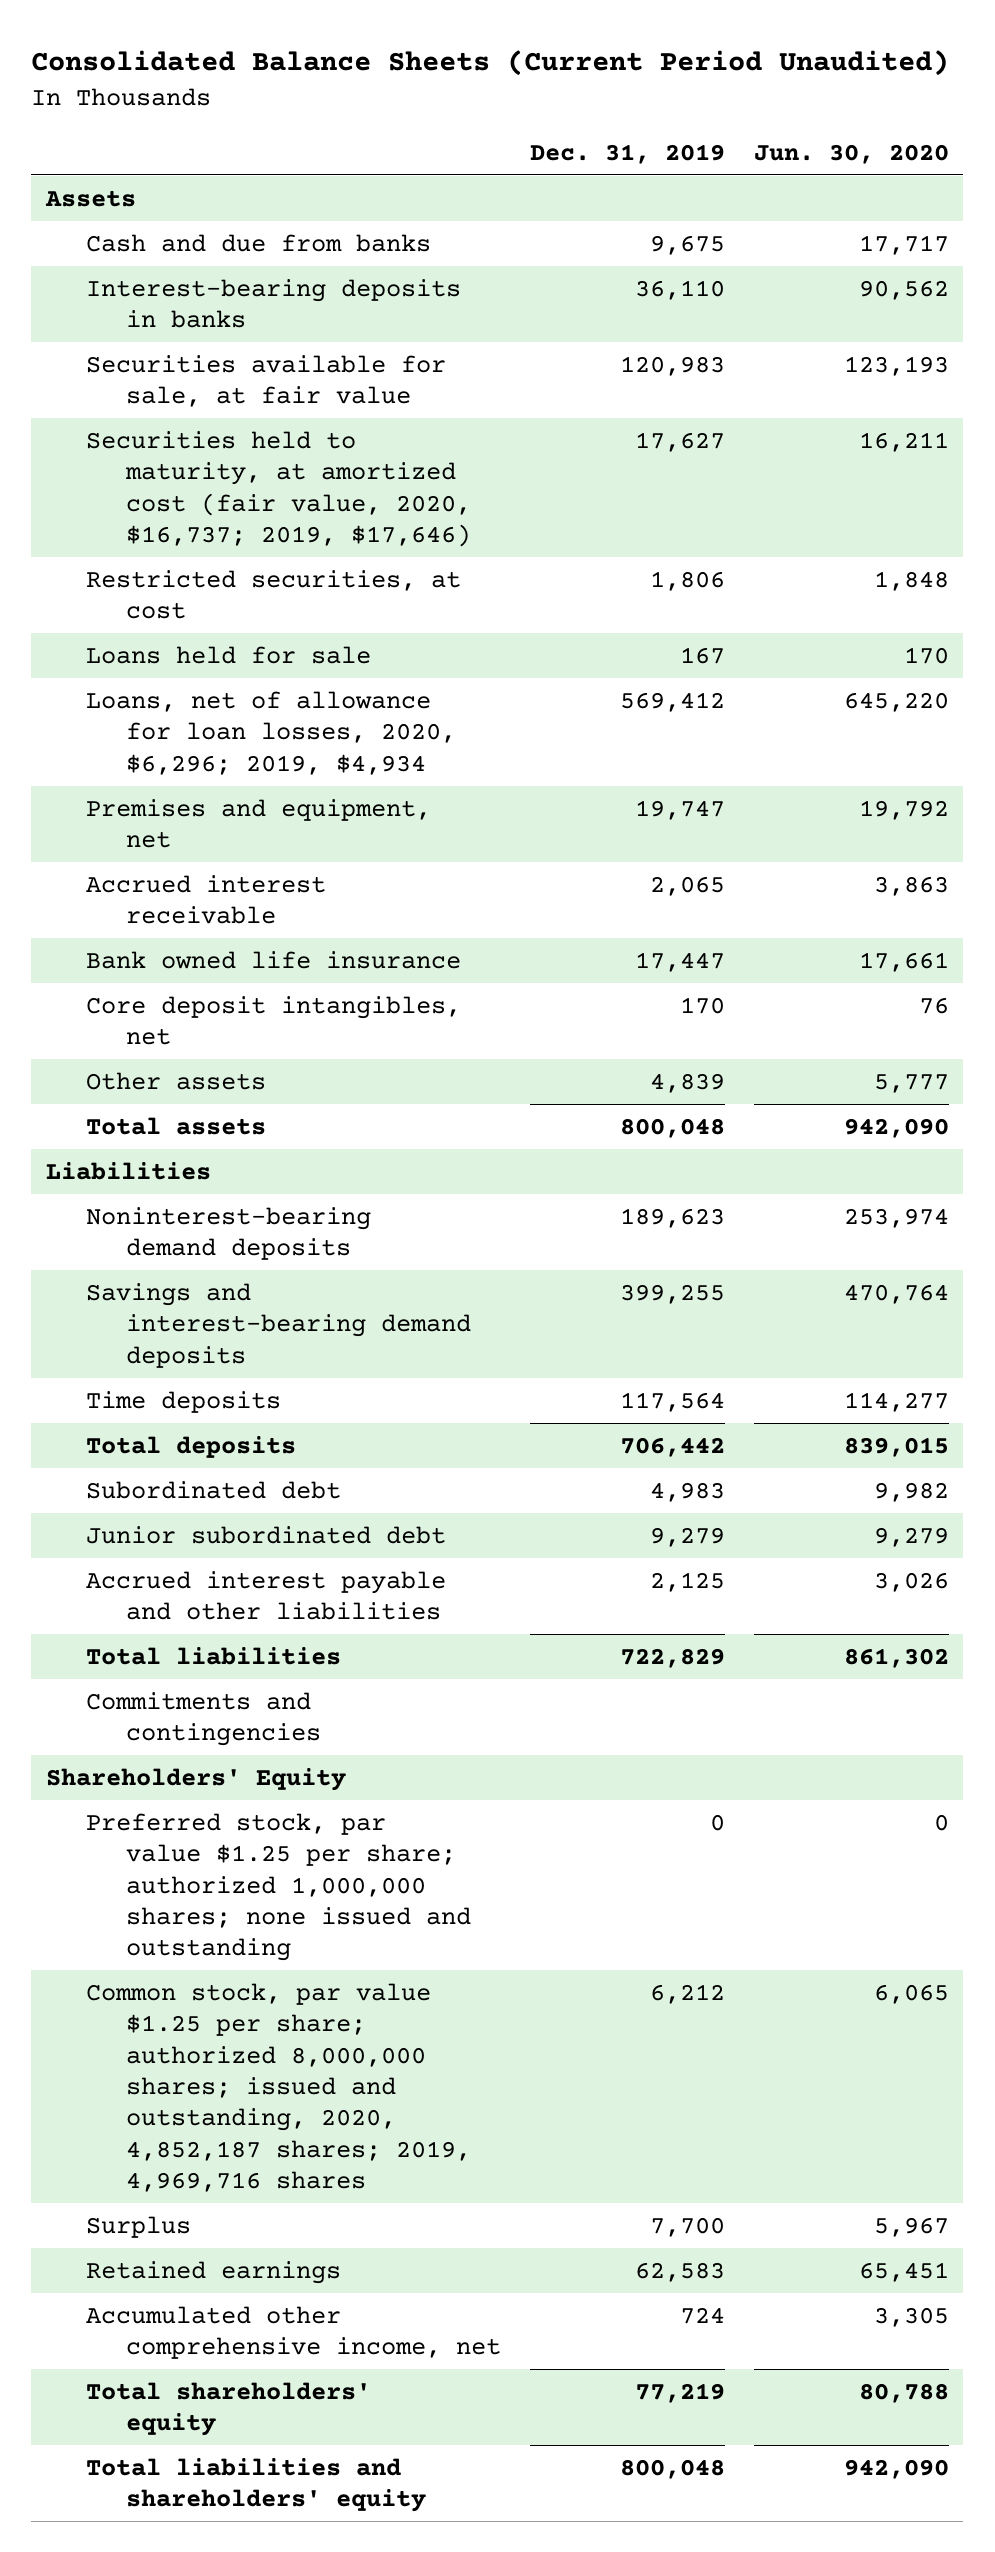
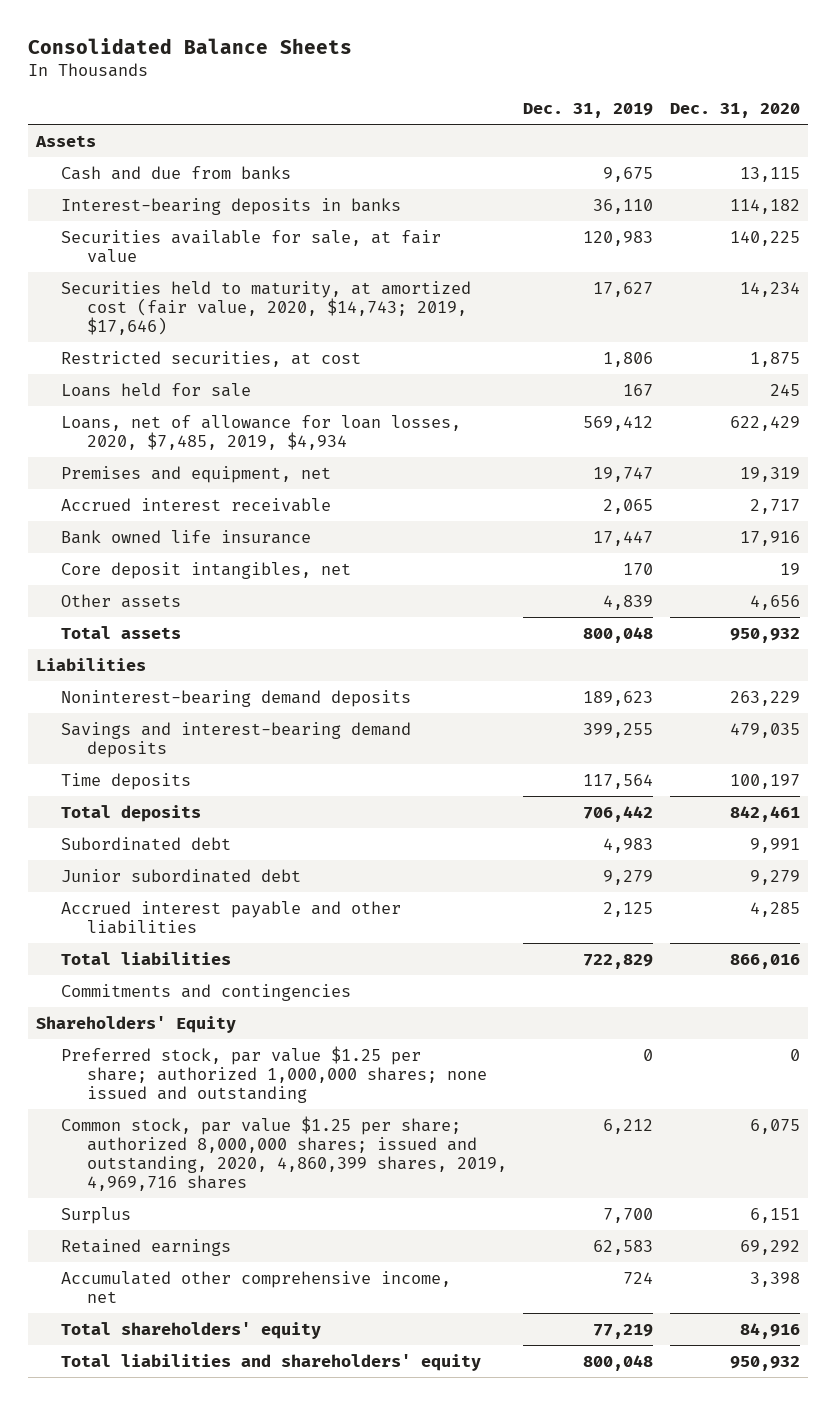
- Consolidated Balance Sheets (Current Period Unaudited)
+ Consolidated Balance Sheets
- | Dec. 31, 2019 | Jun. 30, 2020
+ | Dec. 31, 2019 | Dec. 31, 2020
- Securities held to maturity, at amortized cost (fair value, 2020, $16,737; 2019, $17,646) | 17,627 | 16,211
+ Securities held to maturity, at amortized cost (fair value, 2020, $14,743; 2019, $17,646) | 17,627 | 14,234
- Loans, net of allowance for loan losses, 2020, $6,296; 2019, $4,934 | 569,412 | 645,220
+ Loans, net of allowance for loan losses, 2020, $7,485, 2019, $4,934 | 569,412 | 622,429
- Common stock, par value $1.25 per share; authorized 8,000,000 shares; issued and outstanding, 2020, 4,852,187 shares; 2019, 4,969,716 shares | 6,212 | 6,065
+ Common stock, par value $1.25 per share; authorized 8,000,000 shares; issued and outstanding, 2020, 4,860,399 shares, 2019, 4,969,716 shares | 6,212 | 6,075

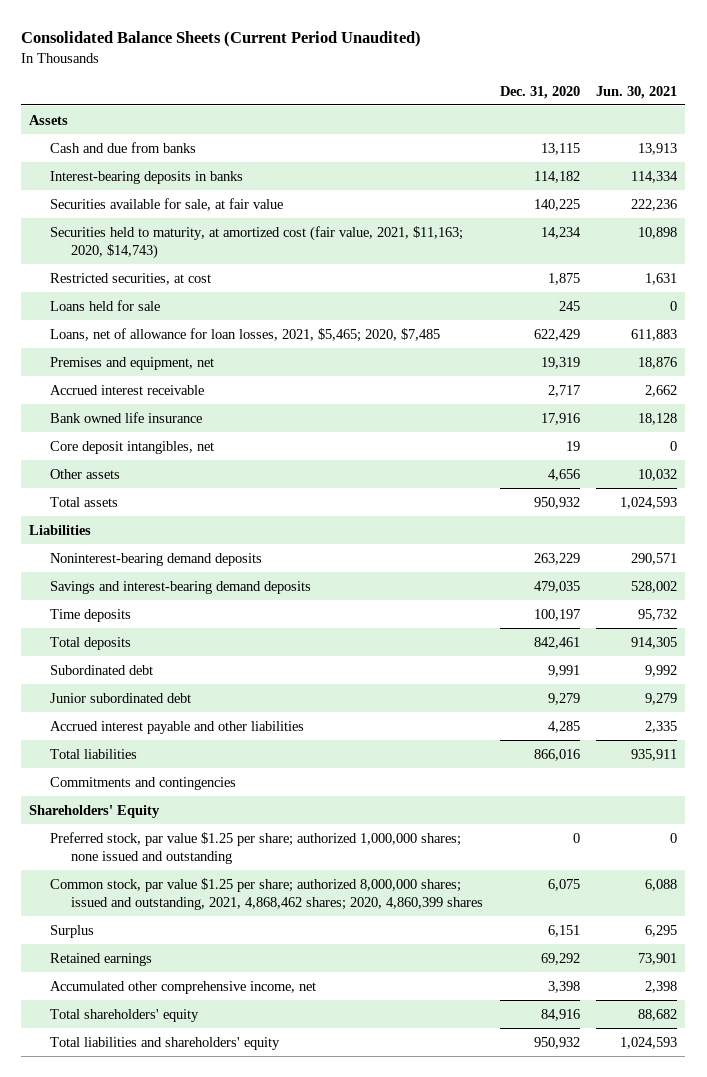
- Consolidated Balance Sheets
+ Consolidated Balance Sheets (Current Period Unaudited)
- | Dec. 31, 2019 | Dec. 31, 2020
+ | Dec. 31, 2020 | Jun. 30, 2021
- Securities held to maturity, at amortized cost (fair value, 2020, $14,743; 2019, $17,646) | 17,627 | 14,234
+ Securities held to maturity, at amortized cost (fair value, 2021, $11,163; 2020, $14,743) | 14,234 | 10,898
- Loans, net of allowance for loan losses, 2020, $7,485, 2019, $4,934 | 569,412 | 622,429
+ Loans, net of allowance for loan losses, 2021, $5,465; 2020, $7,485 | 622,429 | 611,883
- Common stock, par value $1.25 per share; authorized 8,000,000 shares; issued and outstanding, 2020, 4,860,399 shares, 2019, 4,969,716 shares | 6,212 | 6,075
+ Common stock, par value $1.25 per share; authorized 8,000,000 shares; issued and outstanding, 2021, 4,868,462 shares; 2020, 4,860,399 shares | 6,075 | 6,088

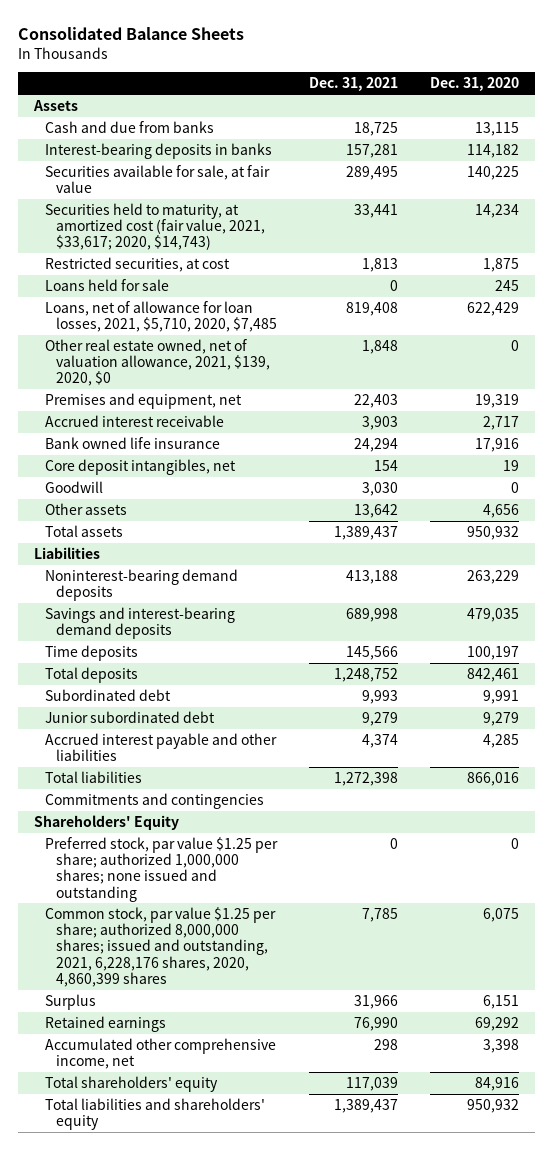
- Consolidated Balance Sheets (Current Period Unaudited)
+ Consolidated Balance Sheets
- | Dec. 31, 2020 | Jun. 30, 2021
+ | Dec. 31, 2021 | Dec. 31, 2020
- Securities held to maturity, at amortized cost (fair value, 2021, $11,163; 2020, $14,743) | 14,234 | 10,898
+ Securities held to maturity, at amortized cost (fair value, 2021, $33,617; 2020, $14,743) | 33,441 | 14,234
- Loans, net of allowance for loan losses, 2021, $5,465; 2020, $7,485 | 622,429 | 611,883
+ Loans, net of allowance for loan losses, 2021, $5,710, 2020, $7,485 | 819,408 | 622,429
+ Other real estate owned, net of valuation allowance, 2021, $139, 2020, $0 | 1,848 | 0
+ Goodwill | 3,030 | 0
- Common stock, par value $1.25 per share; authorized 8,000,000 shares; issued and outstanding, 2021, 4,868,462 shares; 2020, 4,860,399 shares | 6,075 | 6,088
+ Common stock, par value $1.25 per share; authorized 8,000,000 shares; issued and outstanding, 2021, 6,228,176 shares, 2020, 4,860,399 shares | 7,785 | 6,075

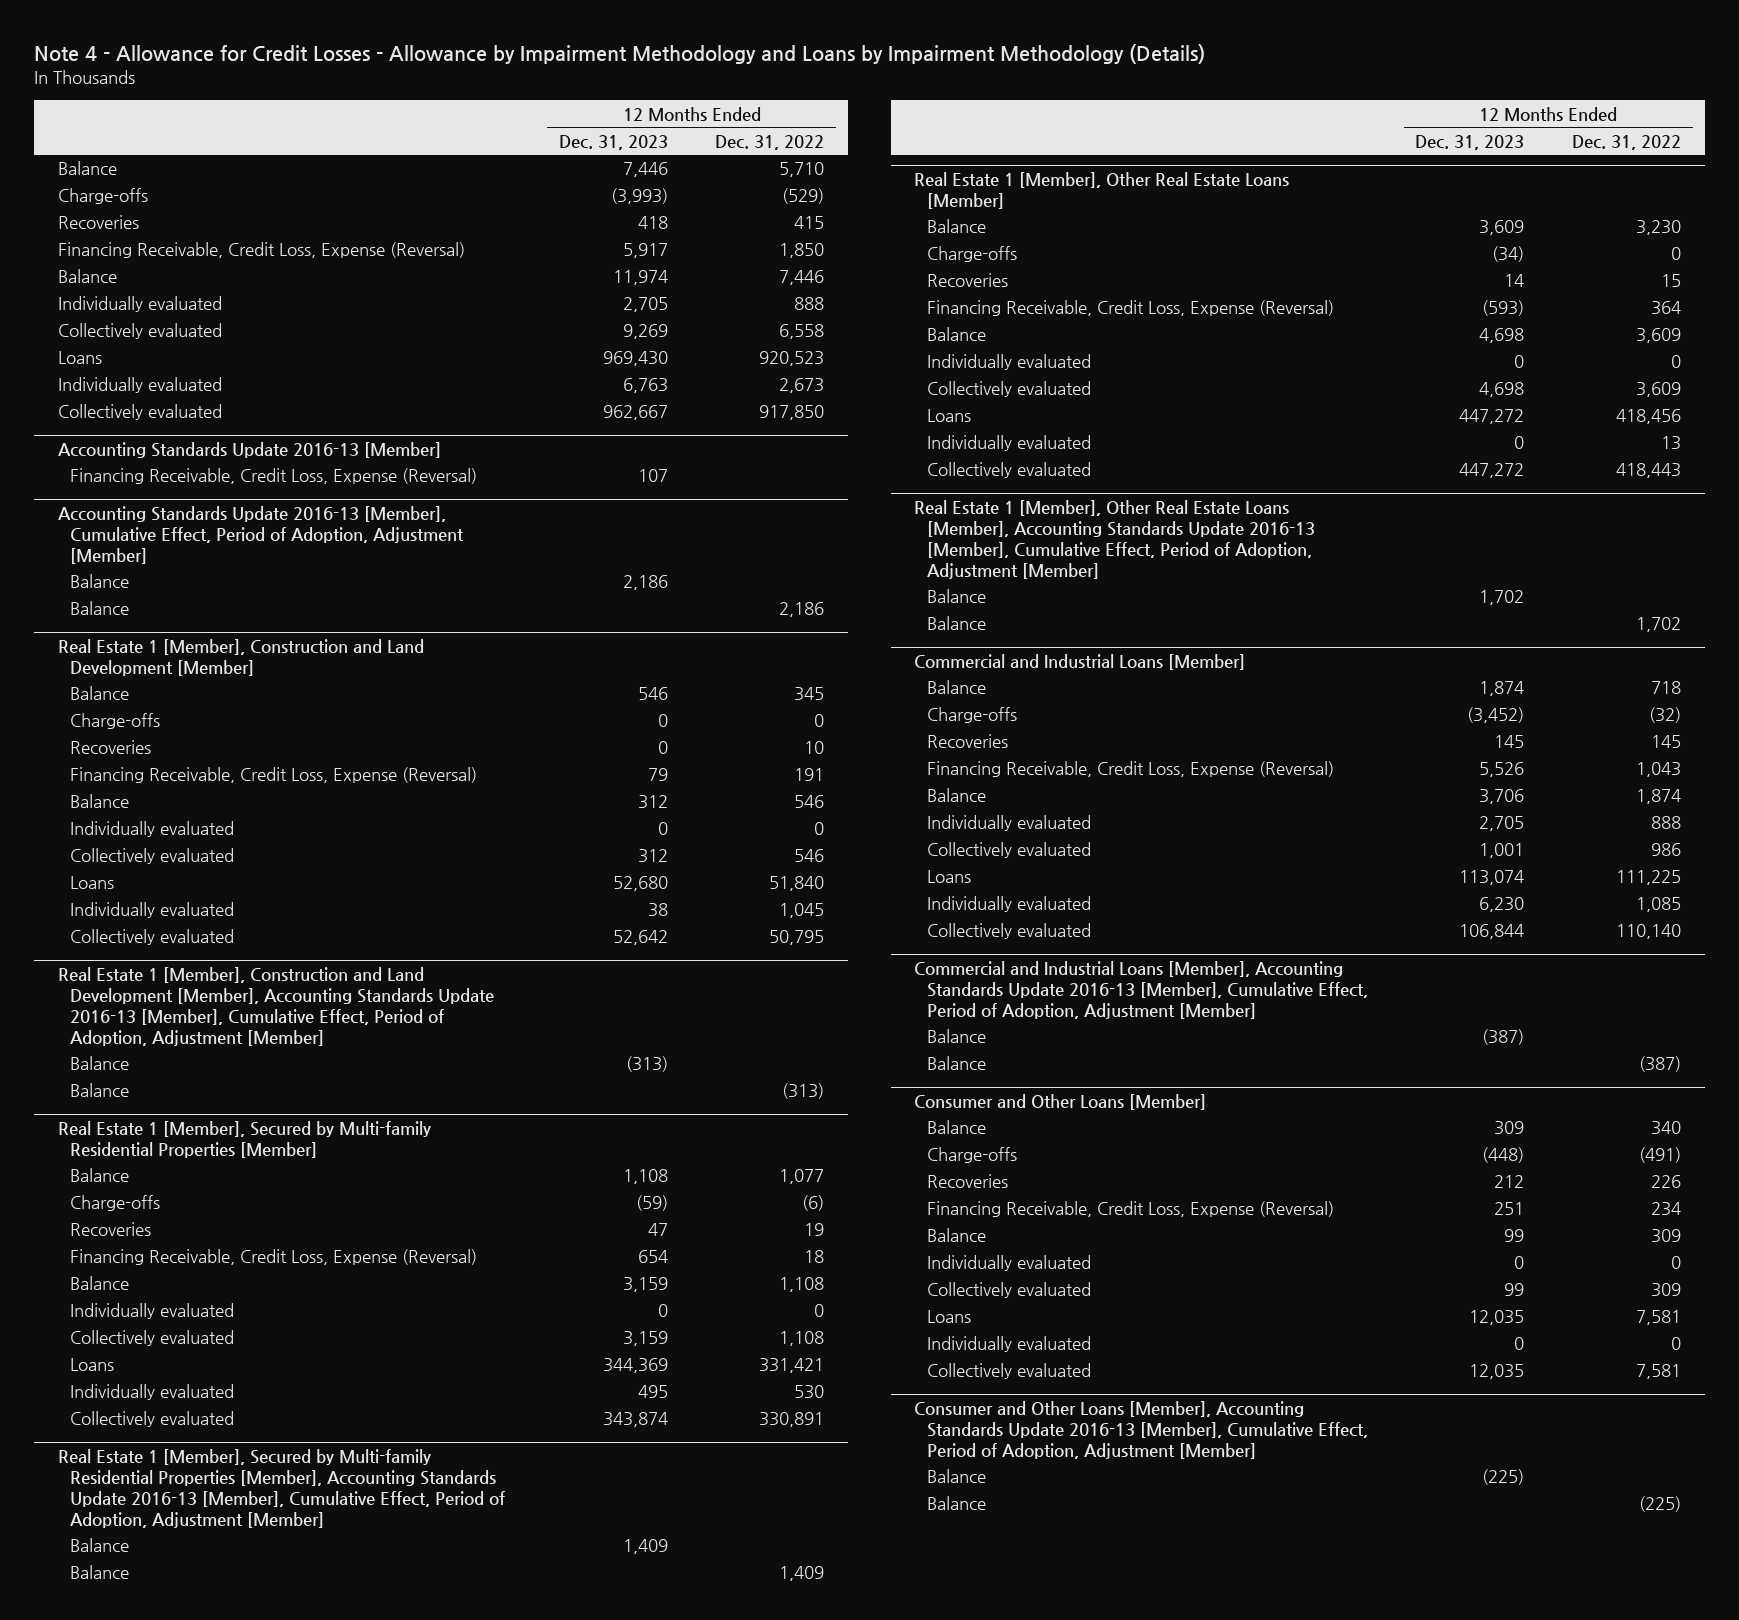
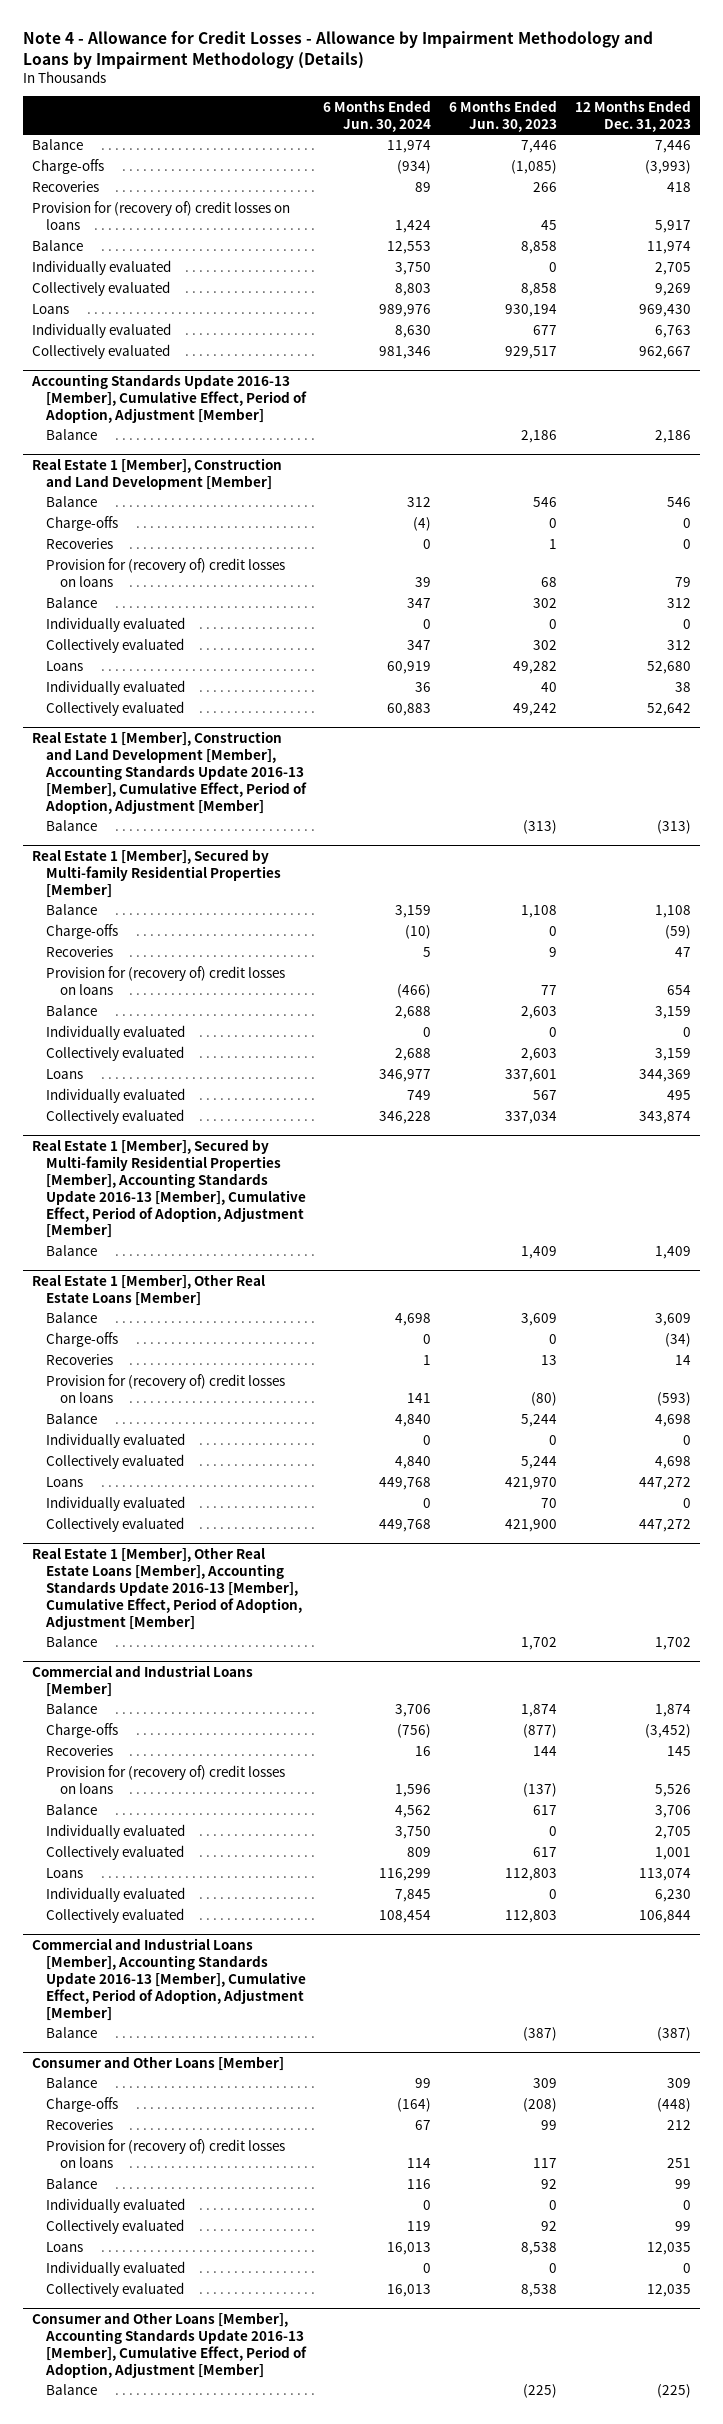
- | 12 Months Ended Dec. 31, 2023 | 12 Months Ended Dec. 31, 2022
+ | 6 Months Ended Jun. 30, 2024 | 6 Months Ended Jun. 30, 2023 | 12 Months Ended Dec. 31, 2023
- Financing Receivable, Credit Loss, Expense (Reversal) | 5,917 | 1,850
+ Provision for (recovery of) credit losses on loans | 1,424 | 45 | 5,917
- Accounting Standards Update 2016-13 [Member]
- Financing Receivable, Credit Loss, Expense (Reversal) | 107 |
@ Accounting Standards Update 2016-13 [Member], Cumulative Effect, Period of Adoption, Adjustment [Member]
- Balance | | 2,186
@ Real Estate 1 [Member], Construction and Land Development [Member]
- Financing Receivable, Credit Loss, Expense (Reversal) | 79 | 191
+ Provision for (recovery of) credit losses on loans | 39 | 68 | 79
@ Real Estate 1 [Member], Construction and Land Development [Member], Accounting Standards Update 2016-13 [Member], Cumulative Effect, Period of Adoption, Adjustment [Member]
- Balance | | (313)
@ Real Estate 1 [Member], Secured by Multi-family Residential Properties [Member]
- Financing Receivable, Credit Loss, Expense (Reversal) | 654 | 18
+ Provision for (recovery of) credit losses on loans | (466) | 77 | 654
@ Real Estate 1 [Member], Secured by Multi-family Residential Properties [Member], Accounting Standards Update 2016-13 [Member], Cumulative Effect, Period of Adoption, Adjustment [Member]
- Balance | | 1,409
@ Real Estate 1 [Member], Other Real Estate Loans [Member]
- Financing Receivable, Credit Loss, Expense (Reversal) | (593) | 364
+ Provision for (recovery of) credit losses on loans | 141 | (80) | (593)
@ Real Estate 1 [Member], Other Real Estate Loans [Member], Accounting Standards Update 2016-13 [Member], Cumulative Effect, Period of Adoption, Adjustment [Member]
- Balance | | 1,702
@ Commercial and Industrial Loans [Member]
- Financing Receivable, Credit Loss, Expense (Reversal) | 5,526 | 1,043
+ Provision for (recovery of) credit losses on loans | 1,596 | (137) | 5,526
@ Commercial and Industrial Loans [Member], Accounting Standards Update 2016-13 [Member], Cumulative Effect, Period of Adoption, Adjustment [Member]
- Balance | | (387)
@ Consumer and Other Loans [Member]
- Financing Receivable, Credit Loss, Expense (Reversal) | 251 | 234
+ Provision for (recovery of) credit losses on loans | 114 | 117 | 251
@ Consumer and Other Loans [Member], Accounting Standards Update 2016-13 [Member], Cumulative Effect, Period of Adoption, Adjustment [Member]
- Balance | | (225)

